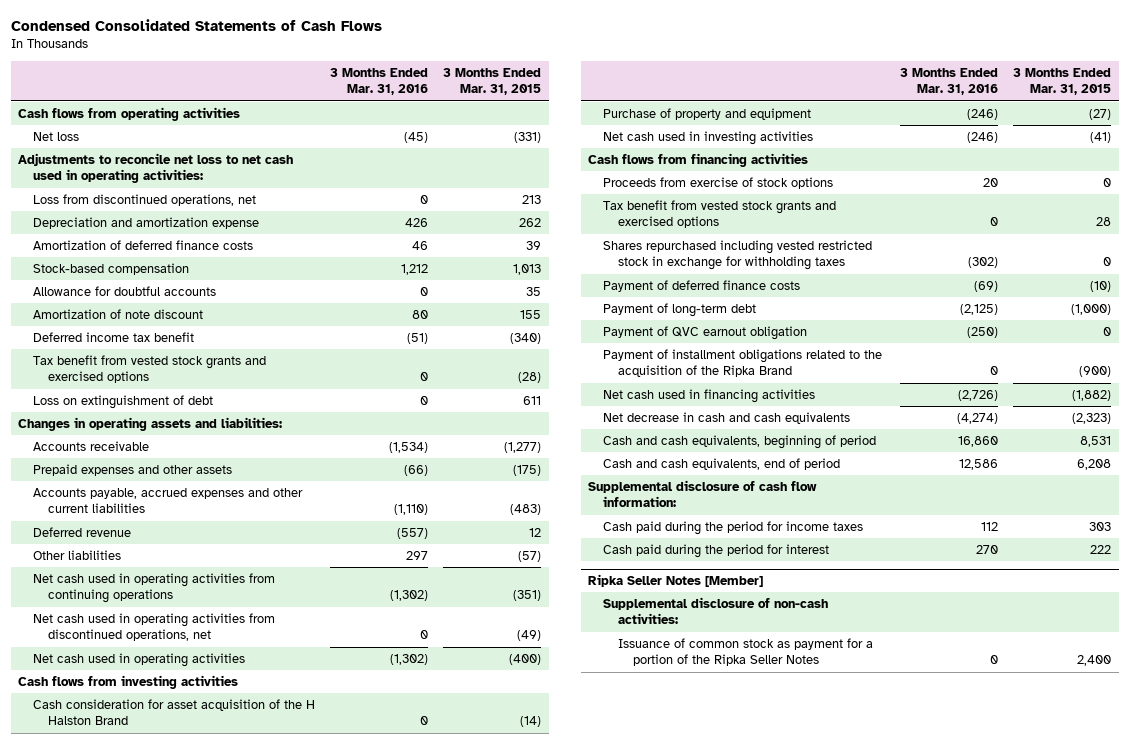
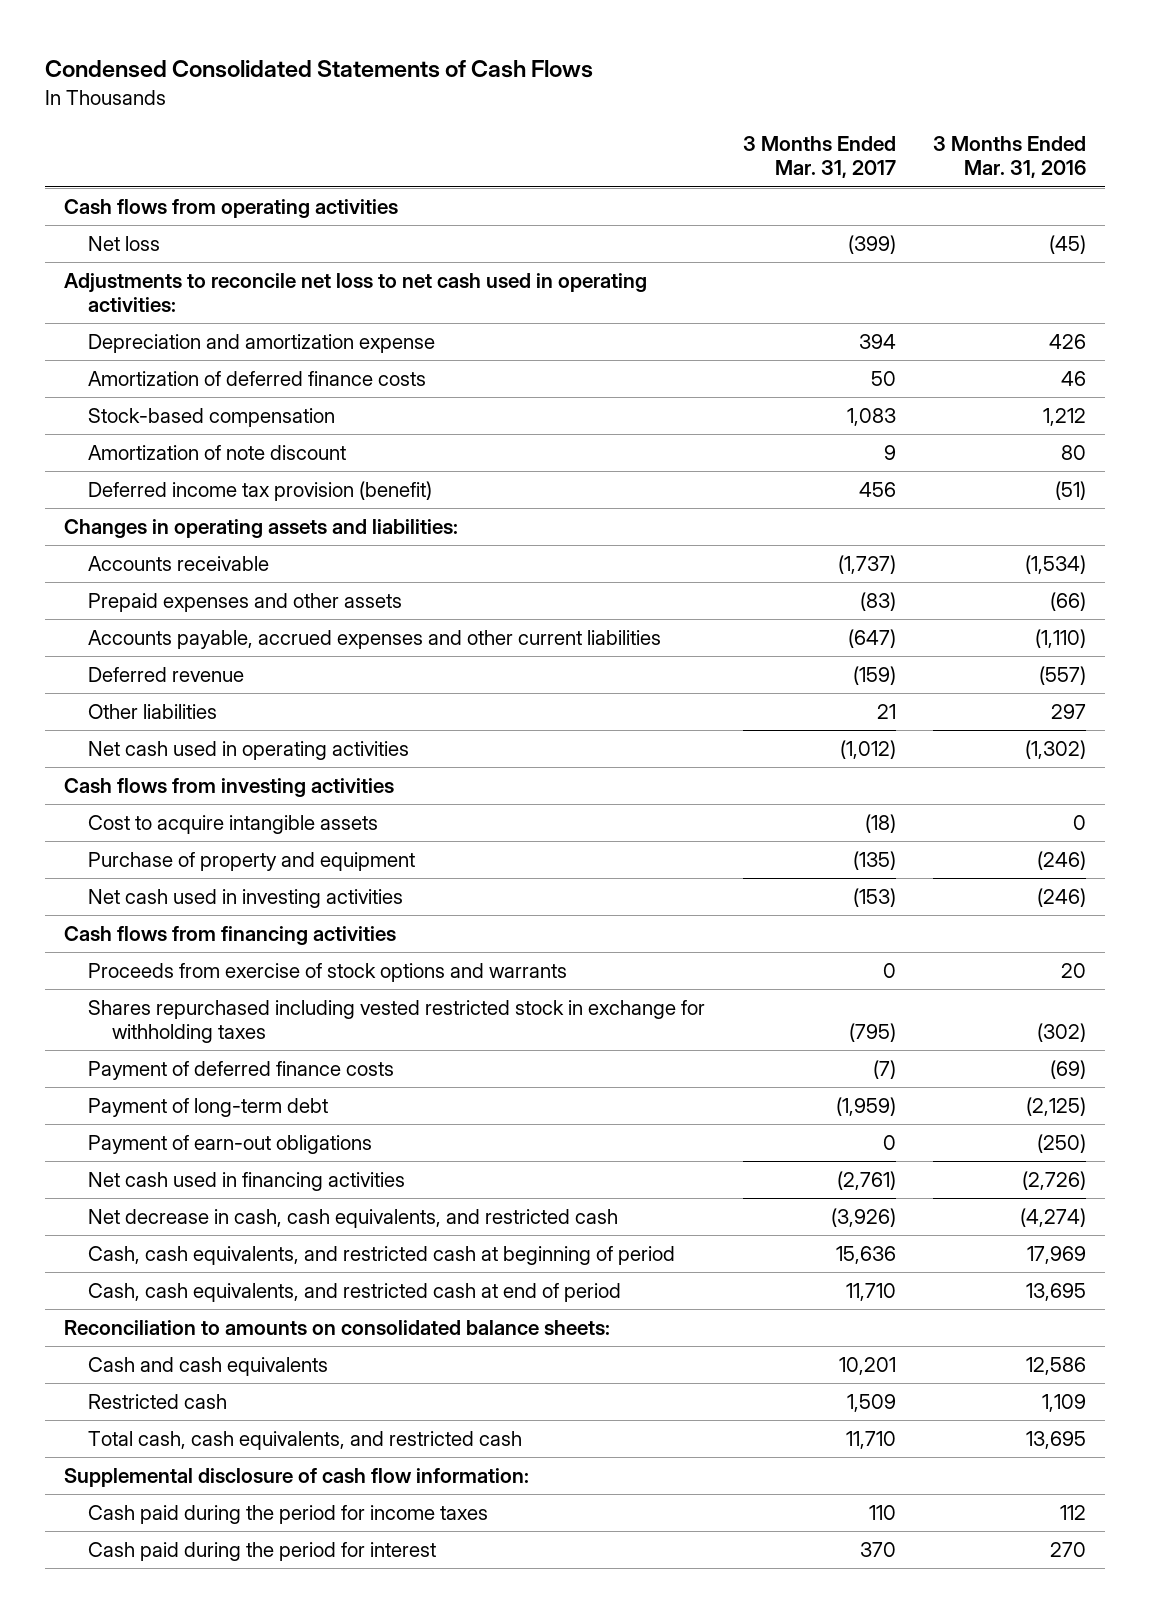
- | 3 Months Ended Mar. 31, 2016 | 3 Months Ended Mar. 31, 2015
+ | 3 Months Ended Mar. 31, 2017 | 3 Months Ended Mar. 31, 2016
- Loss from discontinued operations, net | 0 | 213
- Allowance for doubtful accounts | 0 | 35
- Deferred income tax benefit | (51) | (340)
- Tax benefit from vested stock grants and exercised options | 0 | (28)
- Loss on extinguishment of debt | 0 | 611
+ Deferred income tax provision (benefit) | 456 | (51)
- Net cash used in operating activities from continuing operations | (1,302) | (351)
- Net cash used in operating activities from discontinued operations, net | 0 | (49)
- Cash consideration for asset acquisition of the H Halston Brand | 0 | (14)
+ Cost to acquire intangible assets | (18) | 0
- Proceeds from exercise of stock options | 20 | 0
- Tax benefit from vested stock grants and exercised options | 0 | 28
+ Proceeds from exercise of stock options and warrants | 0 | 20
- Payment of QVC earnout obligation | (250) | 0
- Payment of installment obligations related to the acquisition of the Ripka Brand | 0 | (900)
+ Payment of earn-out obligations | 0 | (250)
- Net decrease in cash and cash equivalents | (4,274) | (2,323)
- Cash and cash equivalents, beginning of period | 16,860 | 8,531
- Cash and cash equivalents, end of period | 12,586 | 6,208
+ Net decrease in cash, cash equivalents, and restricted cash | (3,926) | (4,274)
+ Cash, cash equivalents, and restricted cash at beginning of period | 15,636 | 17,969
+ Cash, cash equivalents, and restricted cash at end of period | 11,710 | 13,695
+ Reconciliation to amounts on consolidated balance sheets:
+ Cash and cash equivalents | 10,201 | 12,586
+ Restricted cash | 1,509 | 1,109
+ Total cash, cash equivalents, and restricted cash | 11,710 | 13,695
- Ripka Seller Notes [Member]
- Supplemental disclosure of non-cash activities:
- Issuance of common stock as payment for a portion of the Ripka Seller Notes | 0 | 2,400

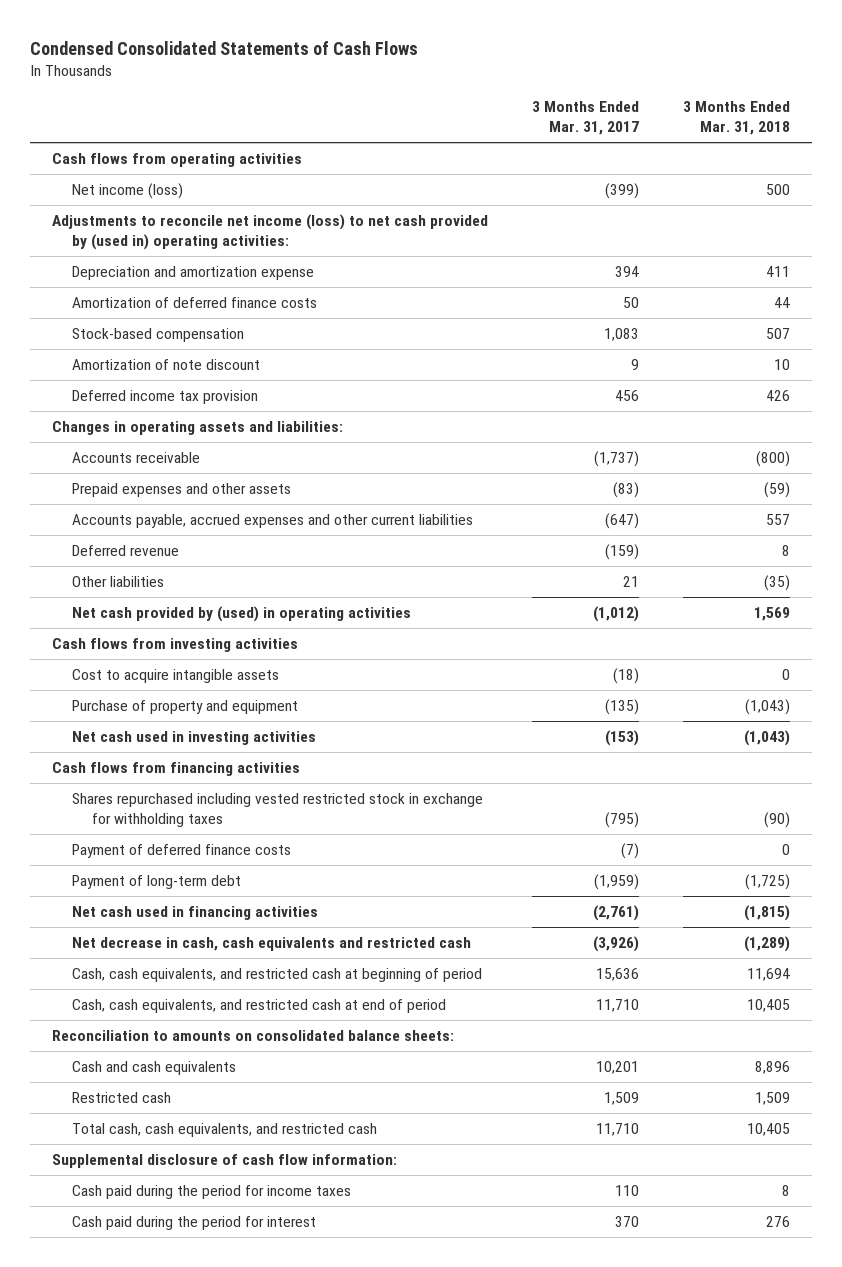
- | 3 Months Ended Mar. 31, 2017 | 3 Months Ended Mar. 31, 2016
+ | 3 Months Ended Mar. 31, 2017 | 3 Months Ended Mar. 31, 2018
- Net loss | (399) | (45)
- Adjustments to reconcile net loss to net cash used in operating activities:
+ Net income (loss) | (399) | 500
+ Adjustments to reconcile net income (loss) to net cash provided by (used in) operating activities:
- Deferred income tax provision (benefit) | 456 | (51)
+ Deferred income tax provision | 456 | 426
- Net cash used in operating activities | (1,012) | (1,302)
+ Net cash provided by (used) in operating activities | (1,012) | 1,569
- Proceeds from exercise of stock options and warrants | 0 | 20
- Payment of earn-out obligations | 0 | (250)
- Net decrease in cash, cash equivalents, and restricted cash | (3,926) | (4,274)
+ Net decrease in cash, cash equivalents and restricted cash | (3,926) | (1,289)

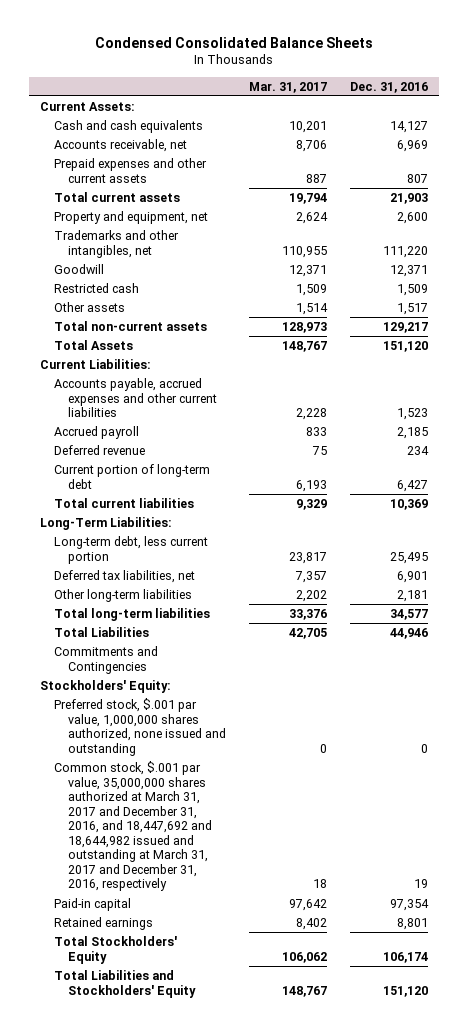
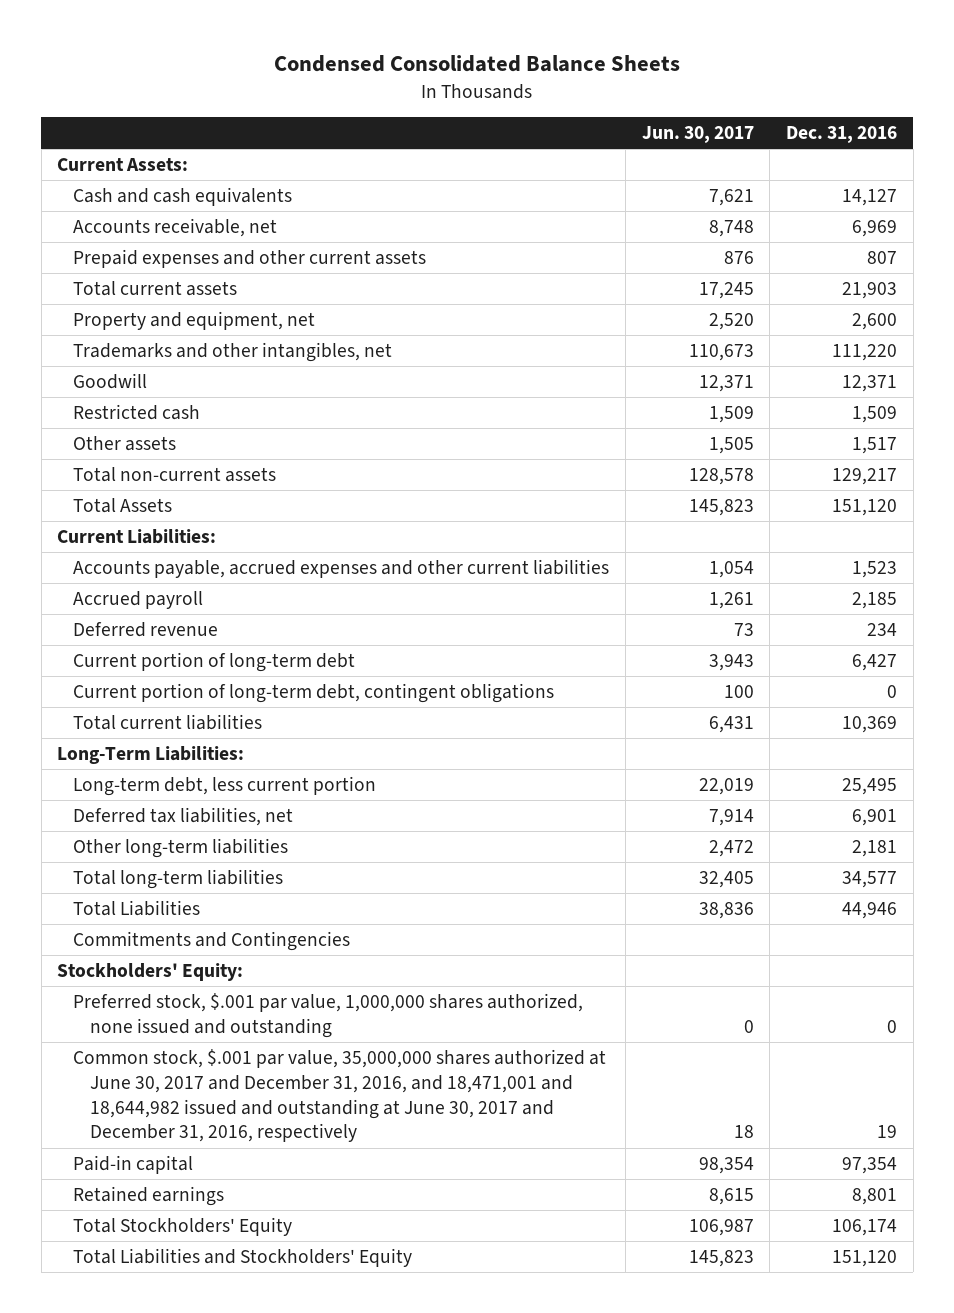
- | Mar. 31, 2017 | Dec. 31, 2016
+ | Jun. 30, 2017 | Dec. 31, 2016
+ Current portion of long-term debt, contingent obligations | 100 | 0
- Common stock, $.001 par value, 35,000,000 shares authorized at March 31, 2017 and December 31, 2016, and 18,447,692 and 18,644,982 issued and outstanding at March 31, 2017 and December 31, 2016, respectively | 18 | 19
+ Common stock, $.001 par value, 35,000,000 shares authorized at June 30, 2017 and December 31, 2016, and 18,471,001 and 18,644,982 issued and outstanding at June 30, 2017 and December 31, 2016, respectively | 18 | 19

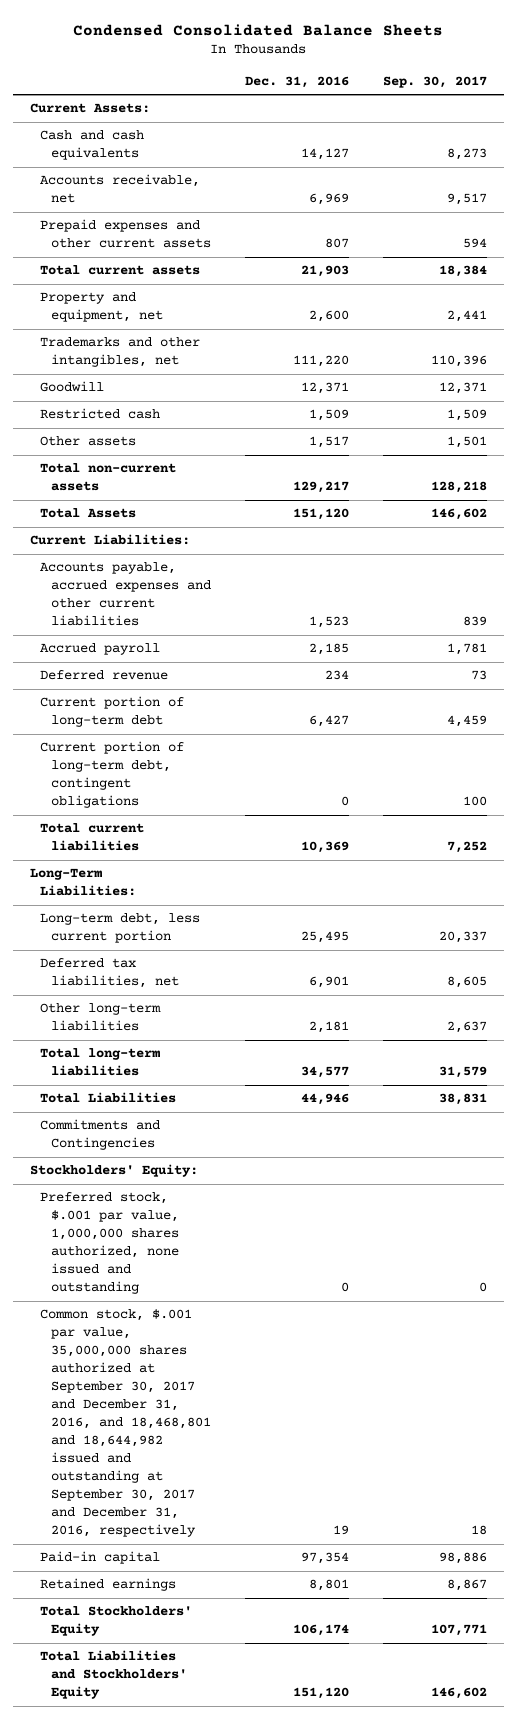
- | Jun. 30, 2017 | Dec. 31, 2016
+ | Dec. 31, 2016 | Sep. 30, 2017
- Common stock, $.001 par value, 35,000,000 shares authorized at June 30, 2017 and December 31, 2016, and 18,471,001 and 18,644,982 issued and outstanding at June 30, 2017 and December 31, 2016, respectively | 18 | 19
+ Common stock, $.001 par value, 35,000,000 shares authorized at September 30, 2017 and December 31, 2016, and 18,468,801 and 18,644,982 issued and outstanding at September 30, 2017 and December 31, 2016, respectively | 19 | 18

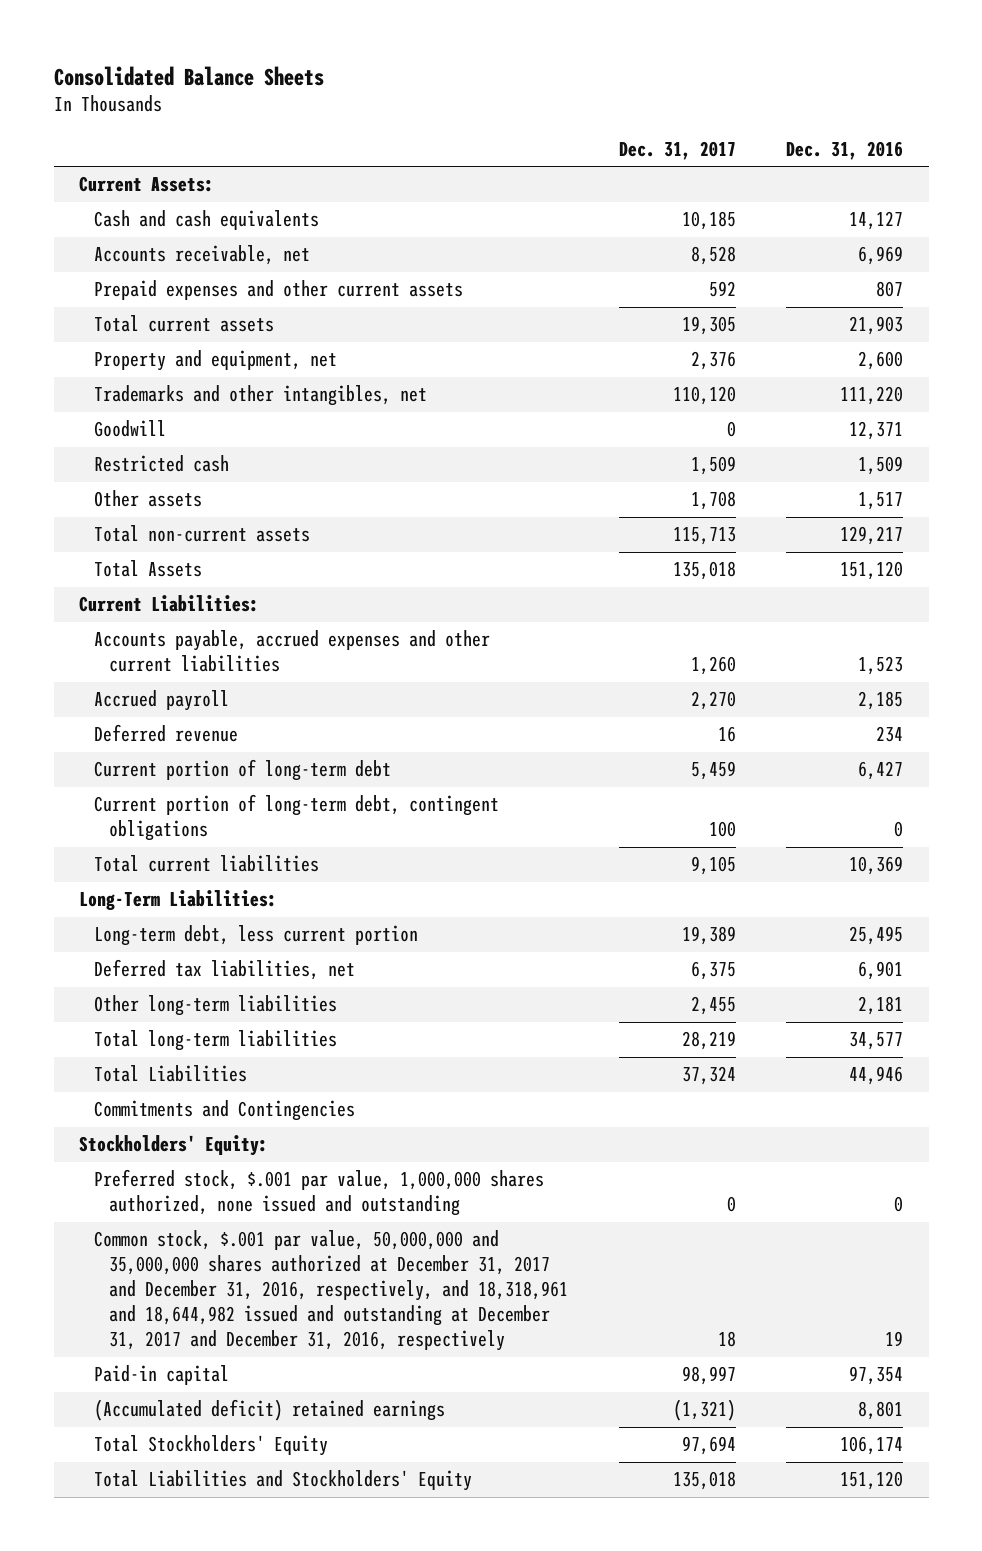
- Condensed Consolidated Balance Sheets
+ Consolidated Balance Sheets
- | Dec. 31, 2016 | Sep. 30, 2017
+ | Dec. 31, 2017 | Dec. 31, 2016
- Common stock, $.001 par value, 35,000,000 shares authorized at September 30, 2017 and December 31, 2016, and 18,468,801 and 18,644,982 issued and outstanding at September 30, 2017 and December 31, 2016, respectively | 19 | 18
+ Common stock, $.001 par value, 50,000,000 and 35,000,000 shares authorized at December 31, 2017 and December 31, 2016, respectively, and 18,318,961 and 18,644,982 issued and outstanding at December 31, 2017 and December 31, 2016, respectively | 18 | 19
- Retained earnings | 8,801 | 8,867
+ (Accumulated deficit) retained earnings | (1,321) | 8,801

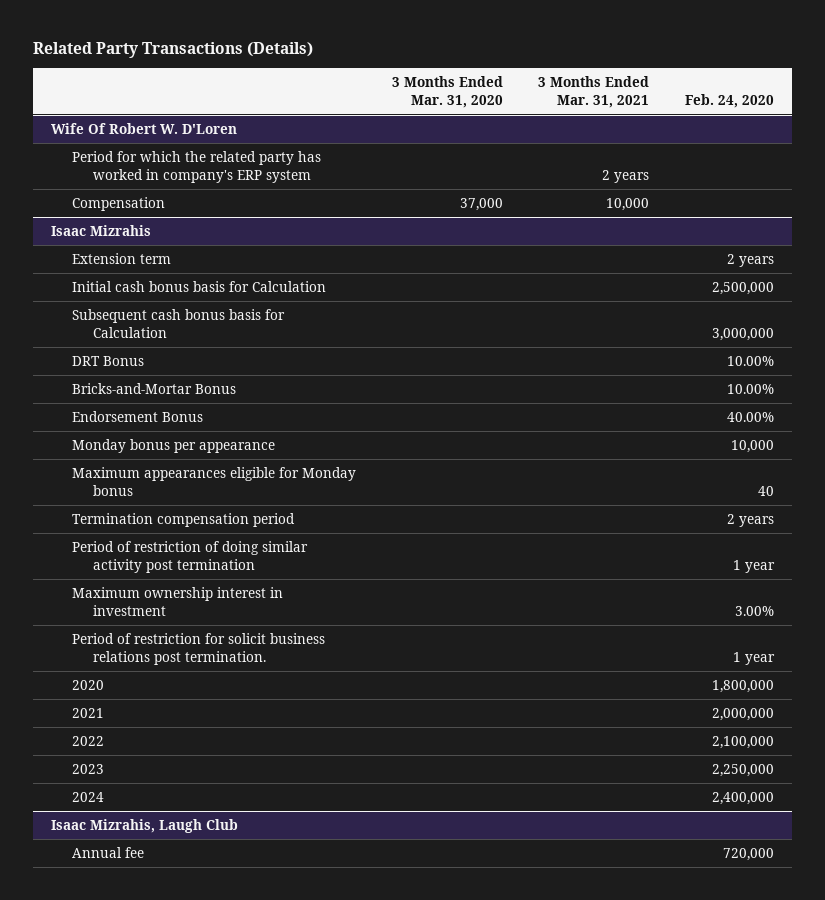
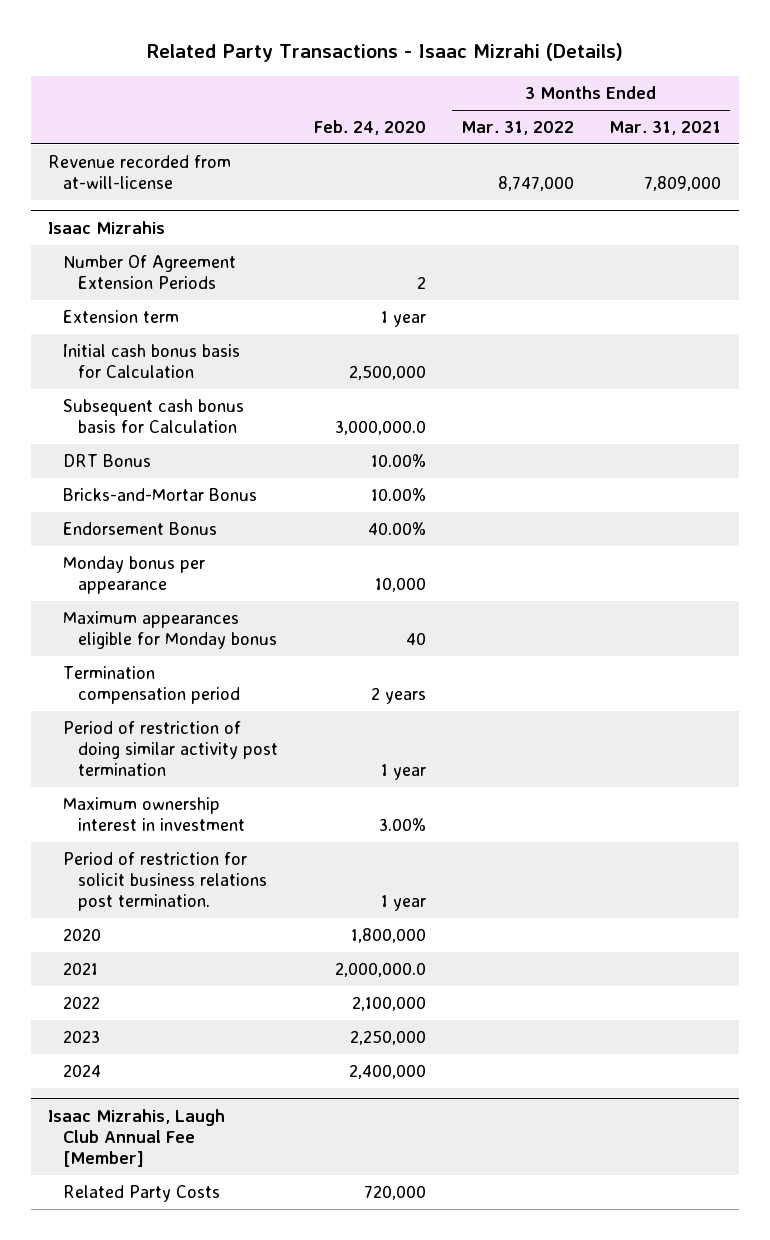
- Related Party Transactions (Details)
+ Related Party Transactions - Isaac Mizrahi (Details)
- | 3 Months Ended Mar. 31, 2020 | 3 Months Ended Mar. 31, 2021 | Feb. 24, 2020
+ | Feb. 24, 2020 | 3 Months Ended Mar. 31, 2022 | 3 Months Ended Mar. 31, 2021
- Wife Of Robert W. D'Loren
- Period for which the related party has worked in company's ERP system | | 2 years |
- Compensation | 37,000 | 10,000 |
+ Revenue recorded from at-will-license | | 8,747,000 | 7,809,000
@ Isaac Mizrahis
- Extension term | | | 2 years
+ Number Of Agreement Extension Periods | 2 | |
+ Extension term | 1 year | |
- Subsequent cash bonus basis for Calculation | | | 3,000,000
+ Subsequent cash bonus basis for Calculation | 3,000,000.0 | |
- 2021 | | | 2,000,000
+ 2021 | 2,000,000.0 | |
- Isaac Mizrahis, Laugh Club
- Annual fee | | | 720,000
+ Isaac Mizrahis, Laugh Club Annual Fee [Member]
+ Related Party Costs | 720,000 | |

